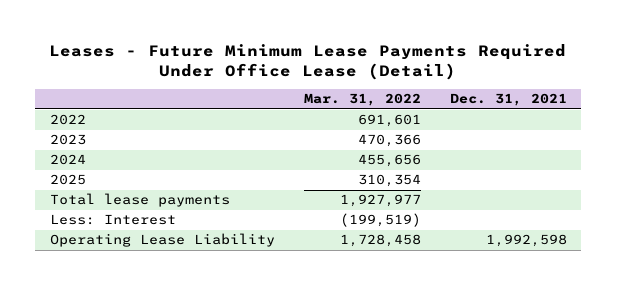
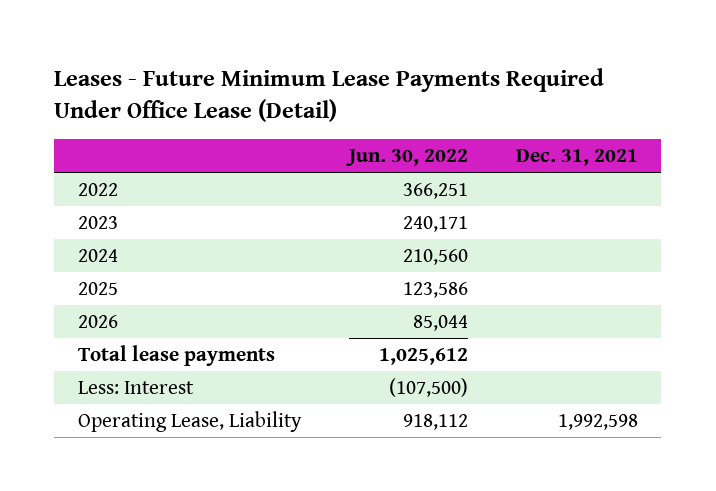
- | Mar. 31, 2022 | Dec. 31, 2021
+ | Jun. 30, 2022 | Dec. 31, 2021
+ 2026 | 85,044 |
- Operating Lease Liability | 1,728,458 | 1,992,598
+ Operating Lease, Liability | 918,112 | 1,992,598

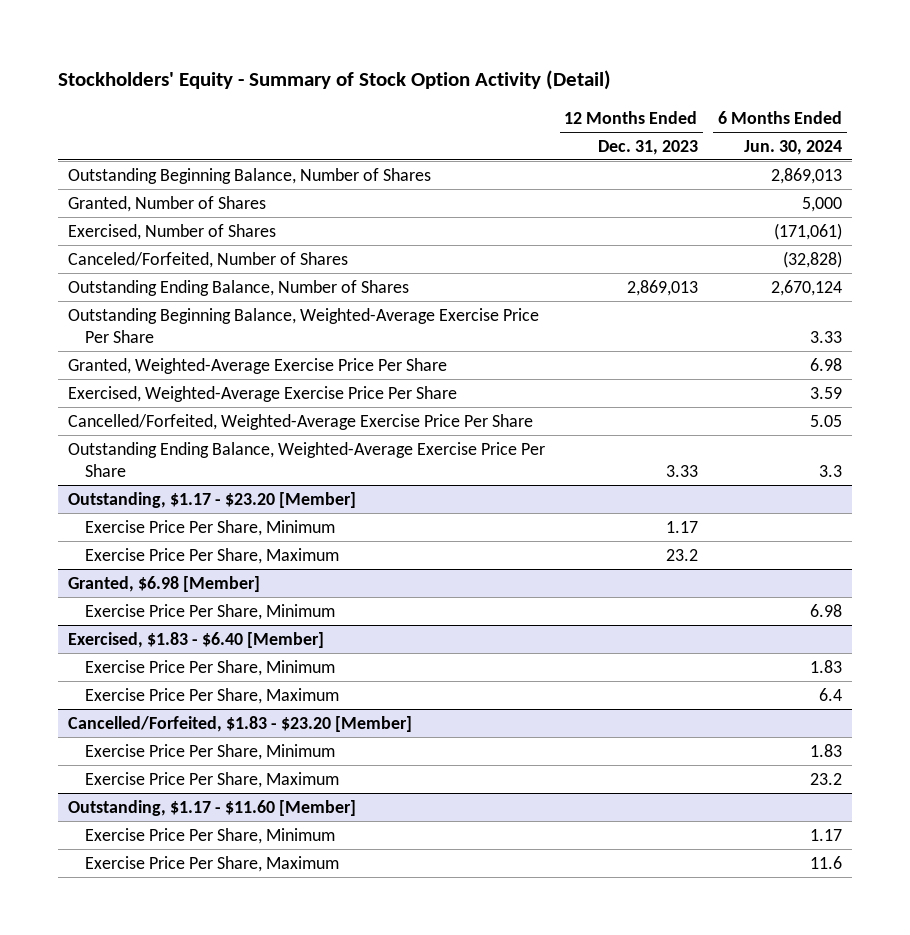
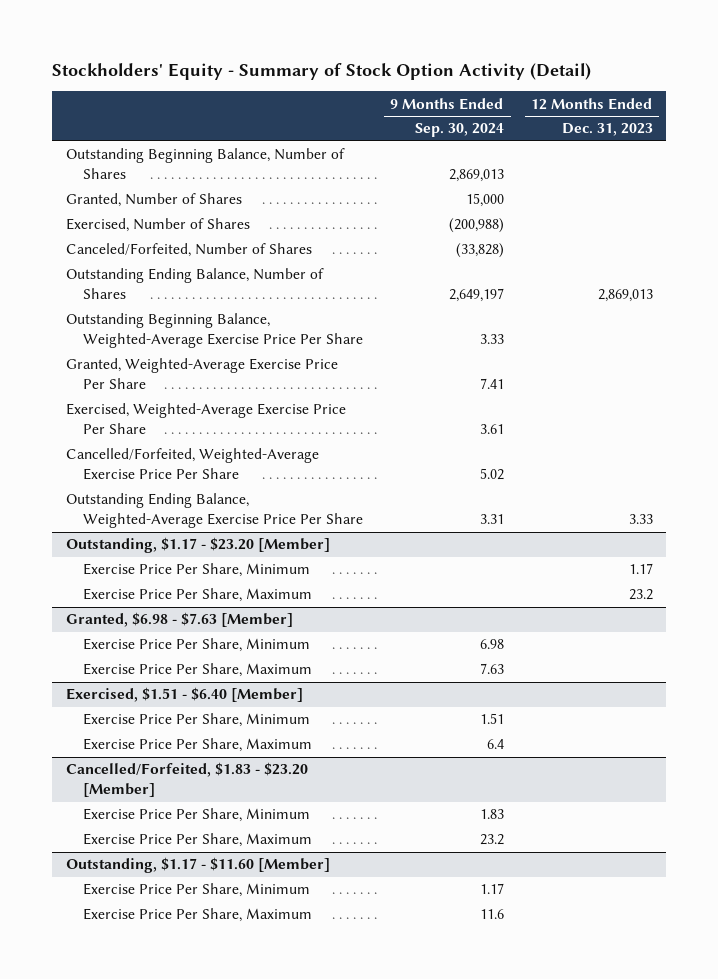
- | 12 Months Ended Dec. 31, 2023 | 6 Months Ended Jun. 30, 2024
+ | 9 Months Ended Sep. 30, 2024 | 12 Months Ended Dec. 31, 2023
- Granted, $6.98 [Member]
+ Granted, $6.98 - $7.63 [Member]
- Exercised, $1.83 - $6.40 [Member]
+ Exercise Price Per Share, Maximum | 7.63 |
+ Exercised, $1.51 - $6.40 [Member]

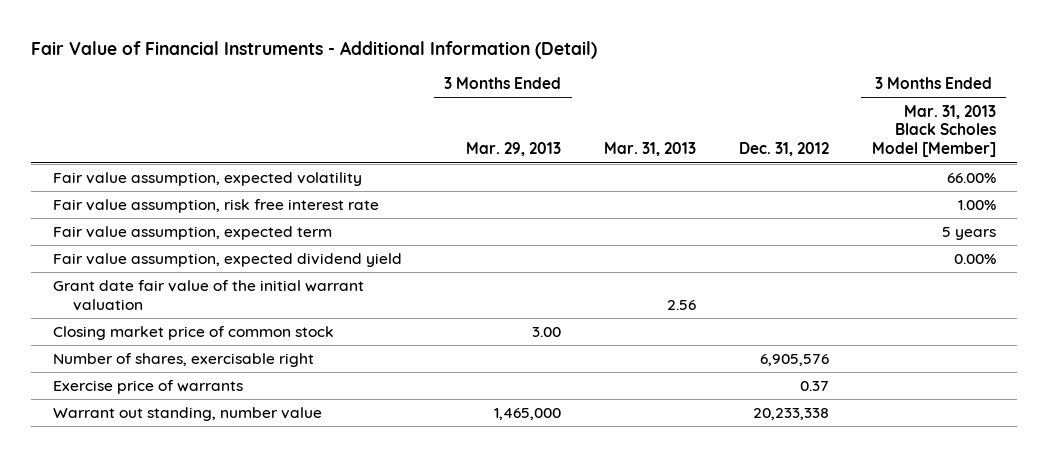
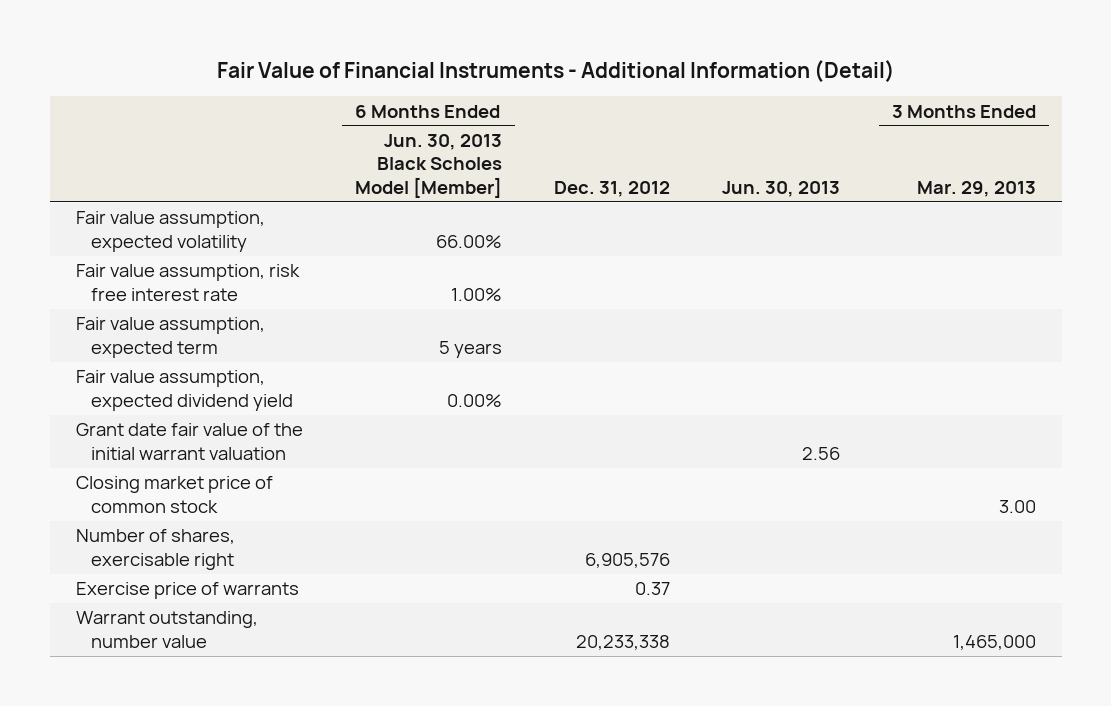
- | 3 Months Ended Mar. 29, 2013 | Mar. 31, 2013 | Dec. 31, 2012 | 3 Months Ended Mar. 31, 2013 Black Scholes Model [Member]
+ | 6 Months Ended Jun. 30, 2013 Black Scholes Model [Member] | Dec. 31, 2012 | Jun. 30, 2013 | 3 Months Ended Mar. 29, 2013
- Warrant out standing, number value | 1,465,000 | | 20,233,338 |
+ Warrant outstanding, number value | | 20,233,338 | | 1,465,000

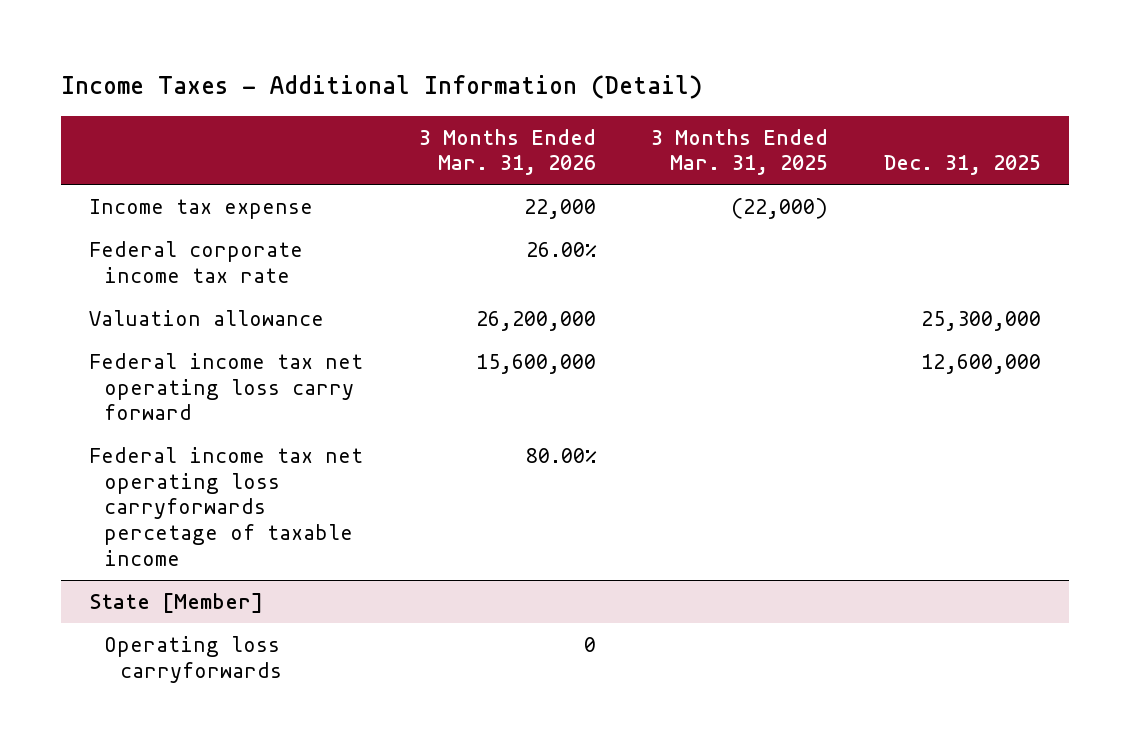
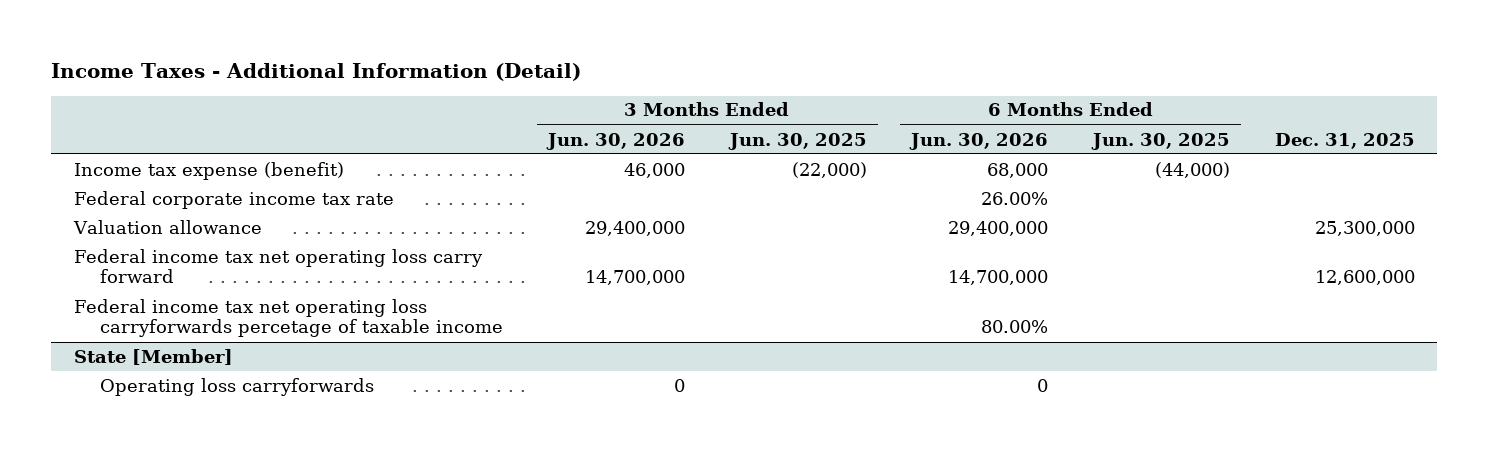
- | 3 Months Ended Mar. 31, 2026 | 3 Months Ended Mar. 31, 2025 | Dec. 31, 2025
+ | 3 Months Ended Jun. 30, 2026 | 3 Months Ended Jun. 30, 2025 | 6 Months Ended Jun. 30, 2026 | 6 Months Ended Jun. 30, 2025 | Dec. 31, 2025
- Income tax expense | 22,000 | (22,000) |
+ Income tax expense (benefit) | 46,000 | (22,000) | 68,000 | (44,000) |

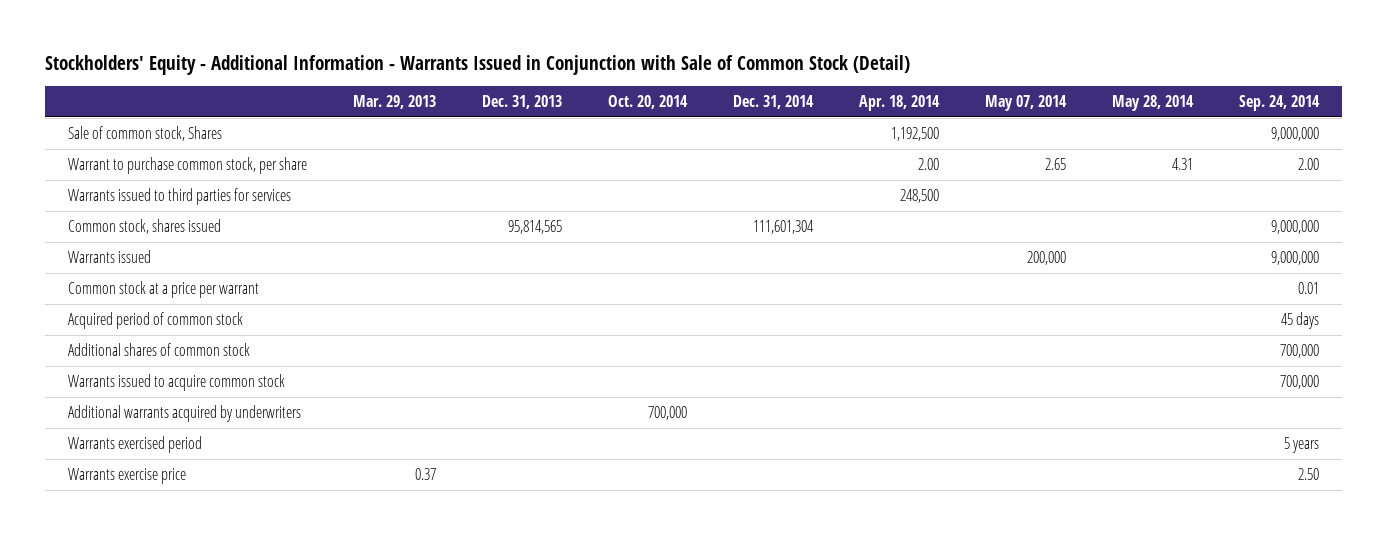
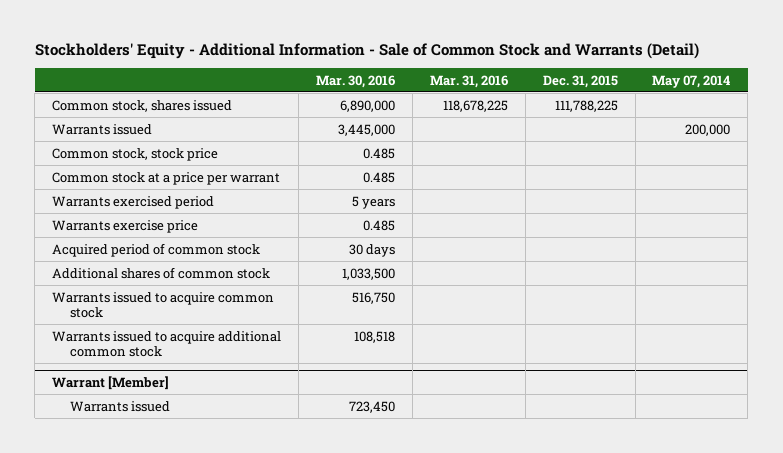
- Stockholders' Equity - Additional Information - Warrants Issued in Conjunction with Sale of Common Stock (Detail)
+ Stockholders' Equity - Additional Information - Sale of Common Stock and Warrants (Detail)
- | Mar. 29, 2013 | Dec. 31, 2013 | Oct. 20, 2014 | Dec. 31, 2014 | Apr. 18, 2014 | May 07, 2014 | May 28, 2014 | Sep. 24, 2014
+ | Mar. 30, 2016 | Mar. 31, 2016 | Dec. 31, 2015 | May 07, 2014
- Sale of common stock, Shares | | | | | 1,192,500 | | | 9,000,000
- Warrant to purchase common stock, per share | | | | | 2.00 | 2.65 | 4.31 | 2.00
- Warrants issued to third parties for services | | | | | 248,500 | | |
+ Common stock, stock price | 0.485 | | |
moved up: Warrants exercised period | 5 years | | |
moved up: Warrants exercise price | 0.485 | | |
- Additional warrants acquired by underwriters | | | 700,000 | | | | |
+ Warrants issued to acquire additional common stock | 108,518 | | |
+ Warrant [Member]
+ Warrants issued | 723,450 | | |

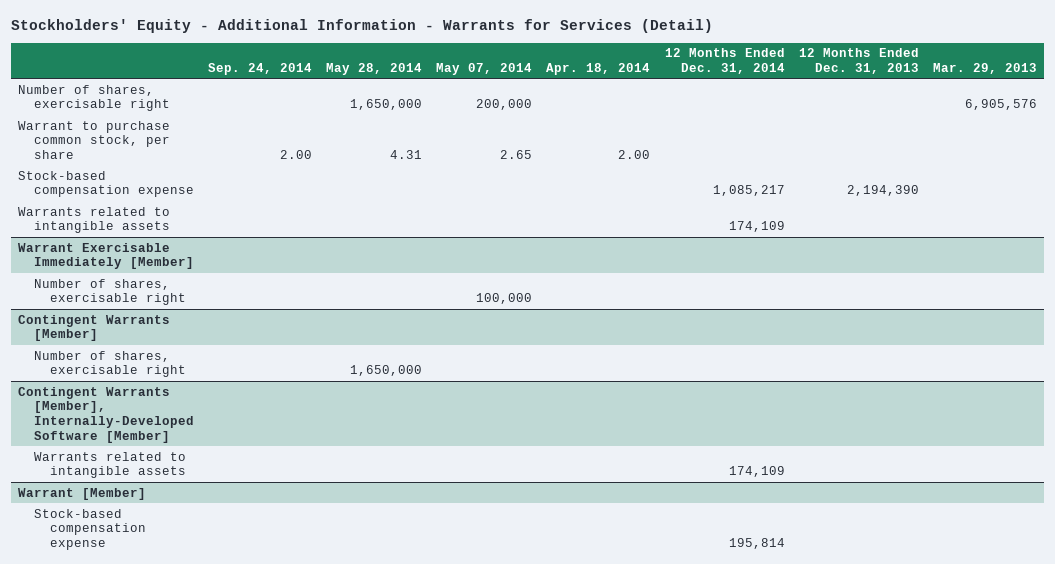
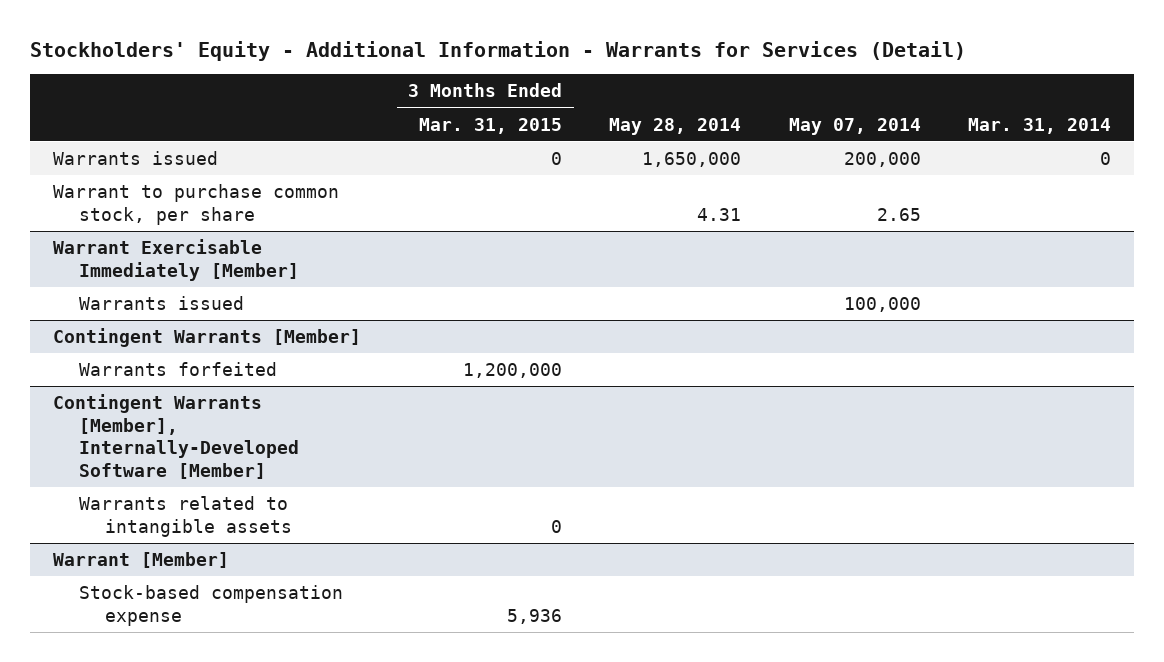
- | Sep. 24, 2014 | May 28, 2014 | May 07, 2014 | Apr. 18, 2014 | 12 Months Ended Dec. 31, 2014 | 12 Months Ended Dec. 31, 2013 | Mar. 29, 2013
+ | 3 Months Ended Mar. 31, 2015 | May 28, 2014 | May 07, 2014 | Mar. 31, 2014
- Number of shares, exercisable right | | 1,650,000 | 200,000 | | | | 6,905,576
+ Warrants issued | 0 | 1,650,000 | 200,000 | 0
- Stock-based compensation expense | | | | | 1,085,217 | 2,194,390 |
- Warrants related to intangible assets | | | | | 174,109 | |
@ Warrant Exercisable Immediately [Member]
- Number of shares, exercisable right | | | 100,000 | | | |
+ Warrants issued | | | 100,000 |
@ Contingent Warrants [Member]
- Number of shares, exercisable right | | 1,650,000 | | | | |
+ Warrants forfeited | 1,200,000 | | |

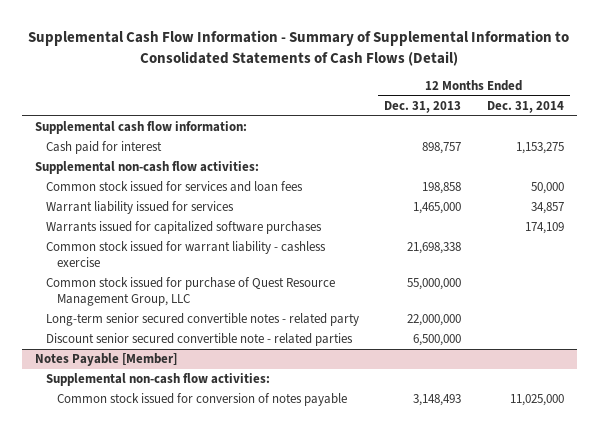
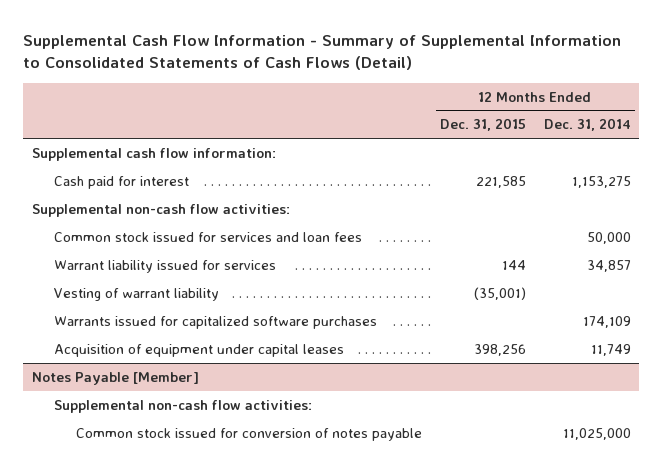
- | 12 Months Ended Dec. 31, 2013 | 12 Months Ended Dec. 31, 2014
+ | 12 Months Ended Dec. 31, 2015 | 12 Months Ended Dec. 31, 2014
+ Vesting of warrant liability | (35,001) |
- Common stock issued for warrant liability - cashless exercise | 21,698,338 |
- Common stock issued for purchase of Quest Resource Management Group, LLC | 55,000,000 |
- Long-term senior secured convertible notes - related party | 22,000,000 |
- Discount senior secured convertible note - related parties | 6,500,000 |
+ Acquisition of equipment under capital leases | 398,256 | 11,749

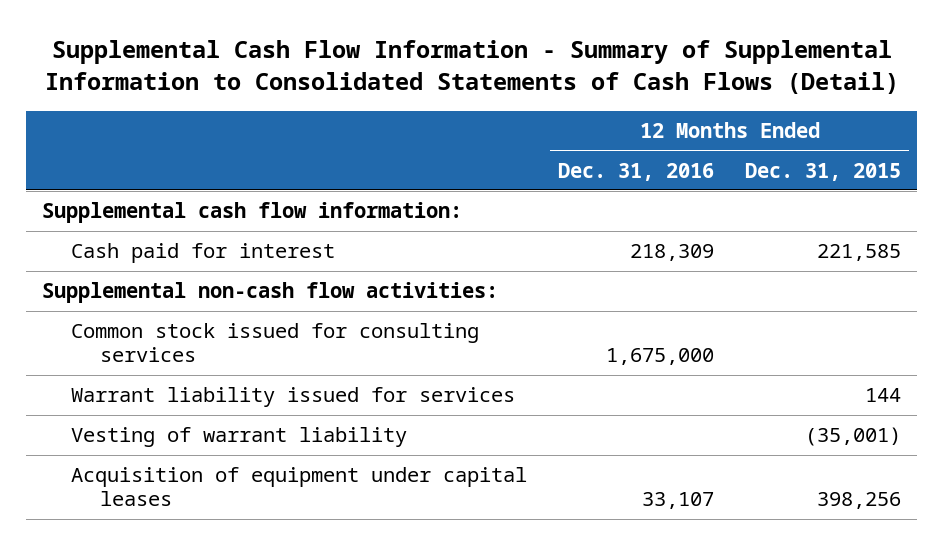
- | 12 Months Ended Dec. 31, 2015 | 12 Months Ended Dec. 31, 2014
+ | 12 Months Ended Dec. 31, 2016 | 12 Months Ended Dec. 31, 2015
- Common stock issued for services and loan fees | | 50,000
+ Common stock issued for consulting services | 1,675,000 |
- Warrants issued for capitalized software purchases | | 174,109
- Notes Payable [Member]
- Supplemental non-cash flow activities:
- Common stock issued for conversion of notes payable | | 11,025,000

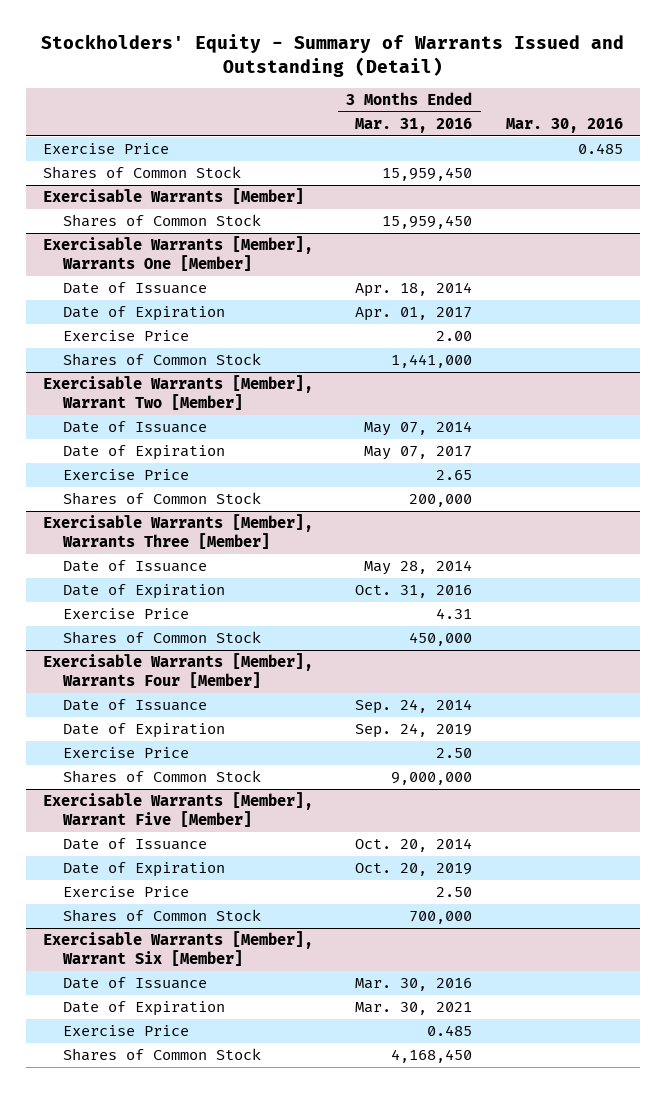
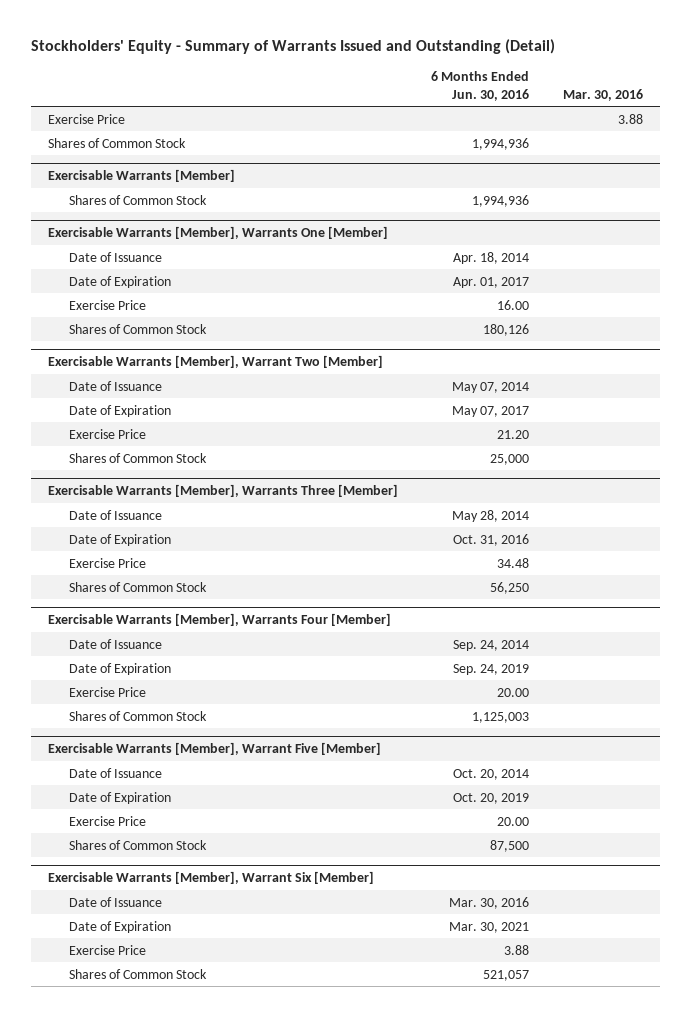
- | 3 Months Ended Mar. 31, 2016 | Mar. 30, 2016
+ | 6 Months Ended Jun. 30, 2016 | Mar. 30, 2016
- Exercise Price | | 0.485
+ Exercise Price | | 3.88

